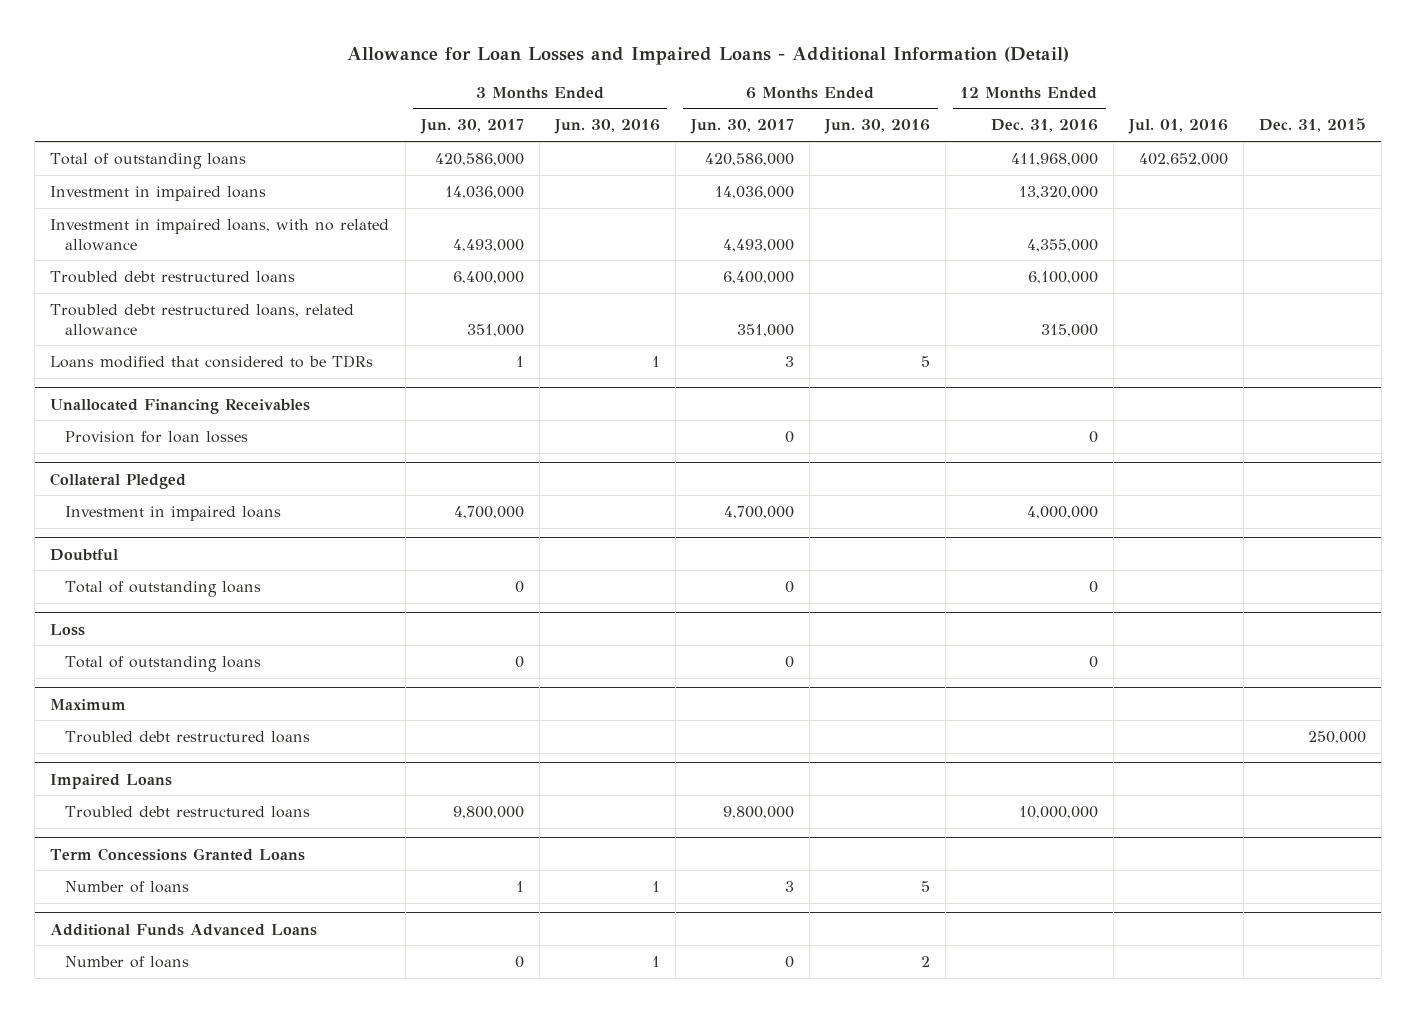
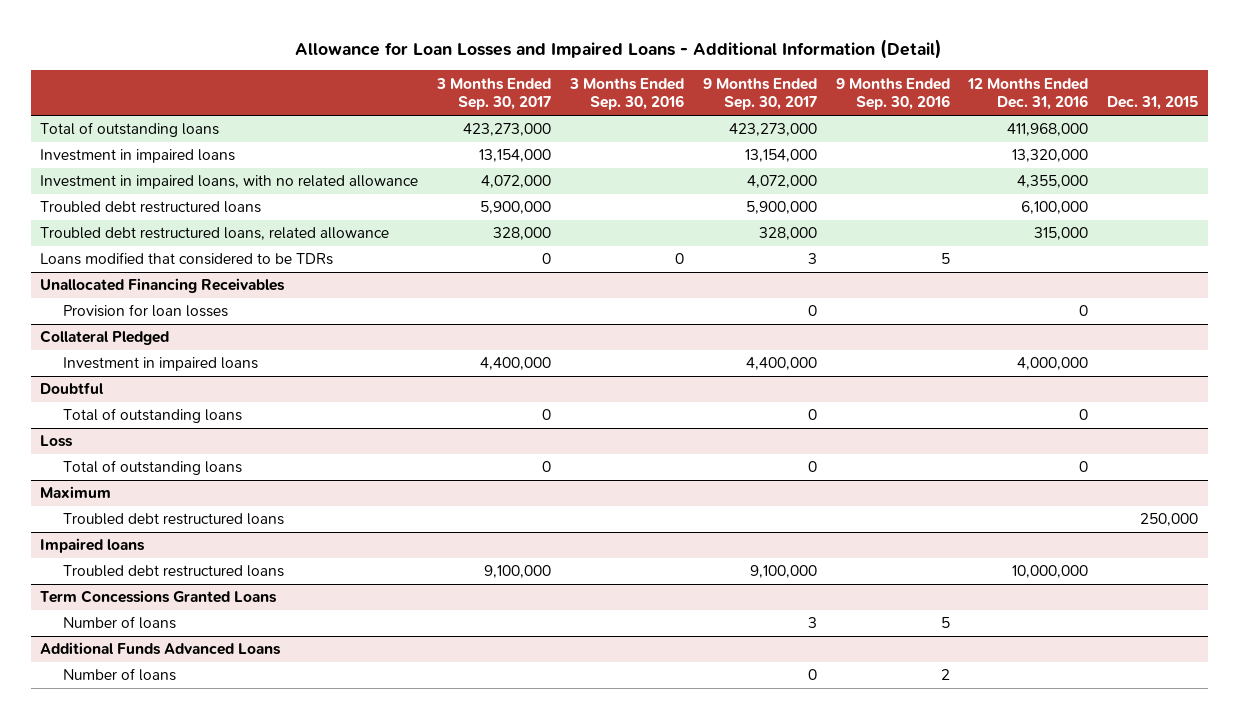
- | 3 Months Ended Jun. 30, 2017 | 3 Months Ended Jun. 30, 2016 | 6 Months Ended Jun. 30, 2017 | 6 Months Ended Jun. 30, 2016 | 12 Months Ended Dec. 31, 2016 | Jul. 01, 2016 | Dec. 31, 2015
+ | 3 Months Ended Sep. 30, 2017 | 3 Months Ended Sep. 30, 2016 | 9 Months Ended Sep. 30, 2017 | 9 Months Ended Sep. 30, 2016 | 12 Months Ended Dec. 31, 2016 | Dec. 31, 2015
- Impaired Loans
+ Impaired loans

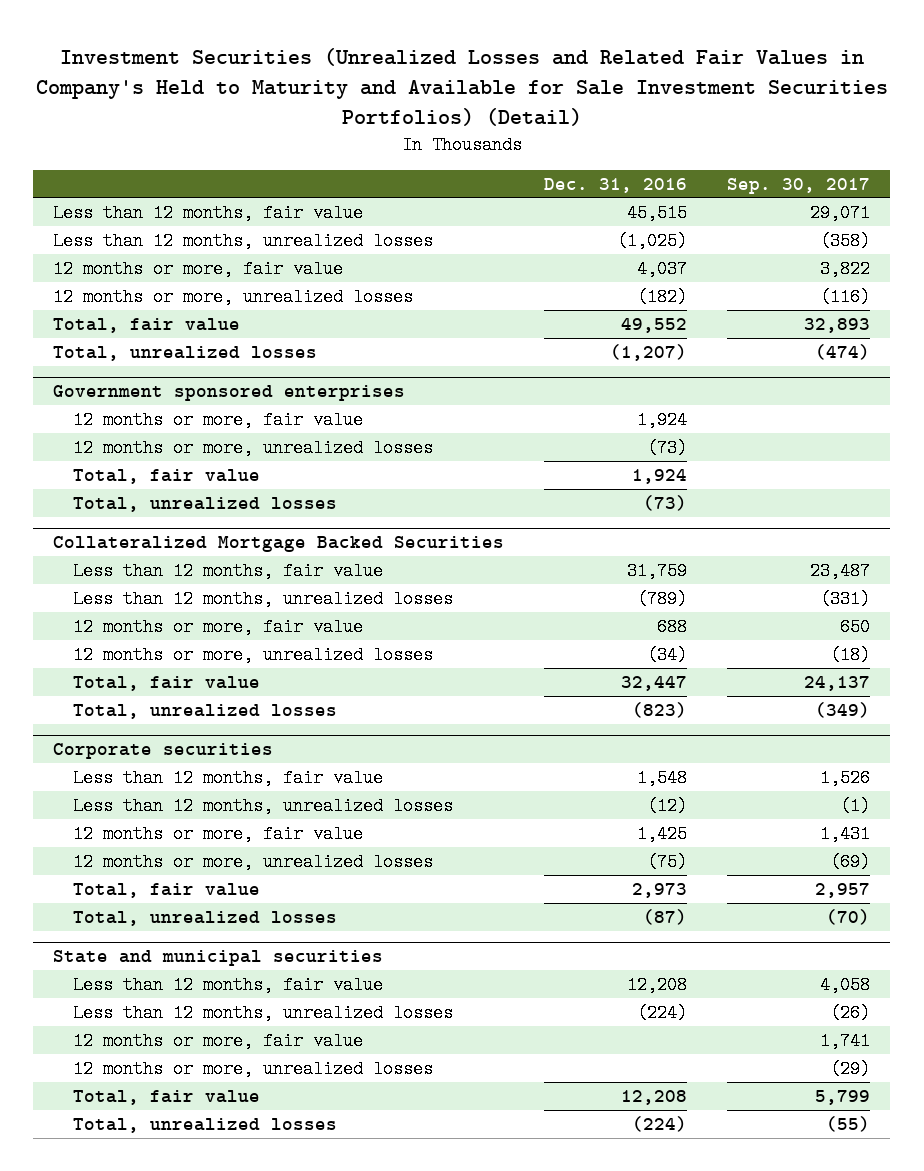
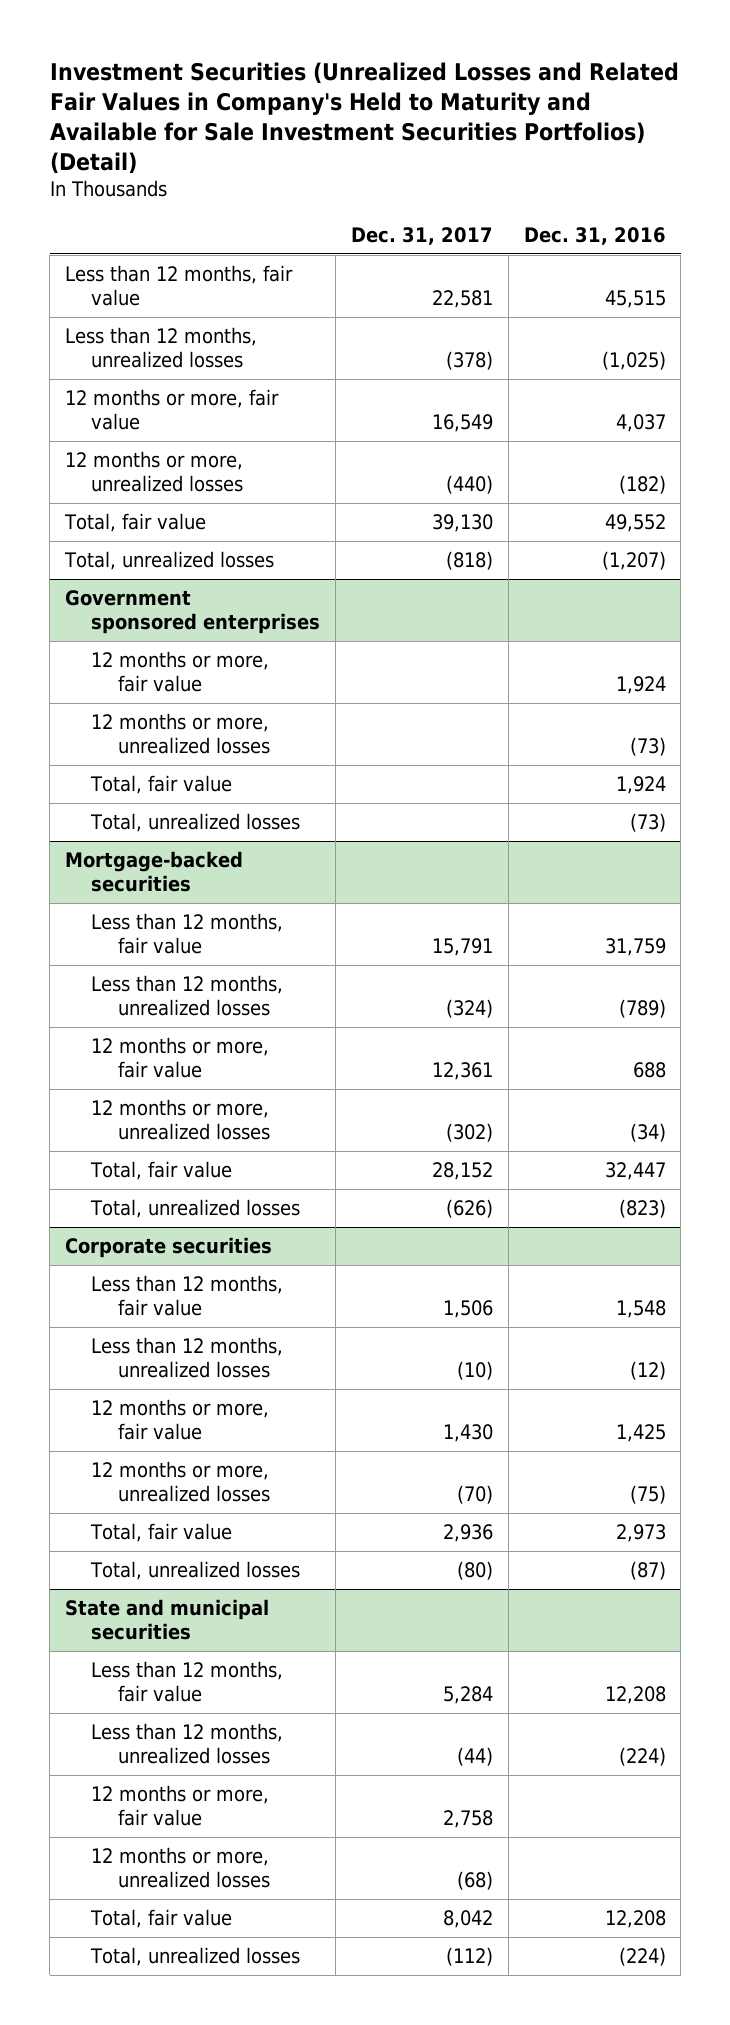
- | Dec. 31, 2016 | Sep. 30, 2017
+ | Dec. 31, 2017 | Dec. 31, 2016
- Collateralized Mortgage Backed Securities
+ Mortgage-backed securities

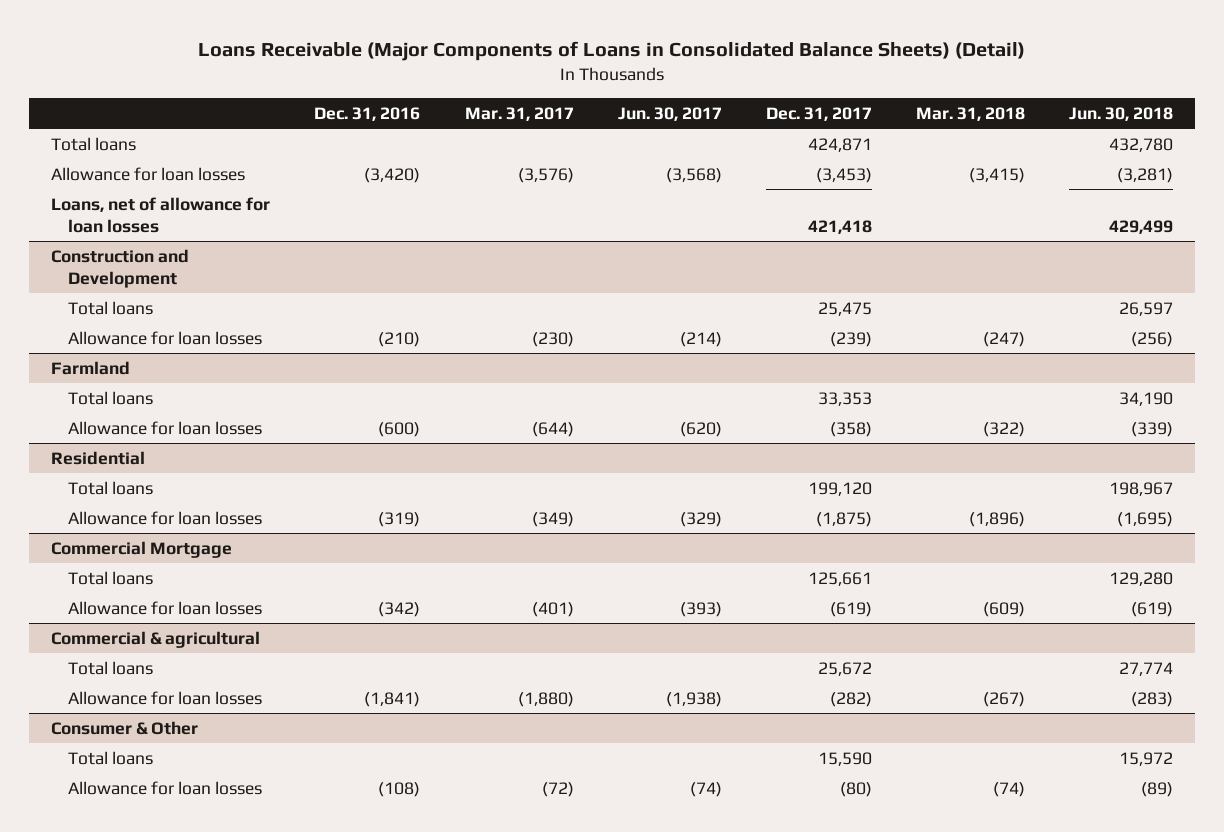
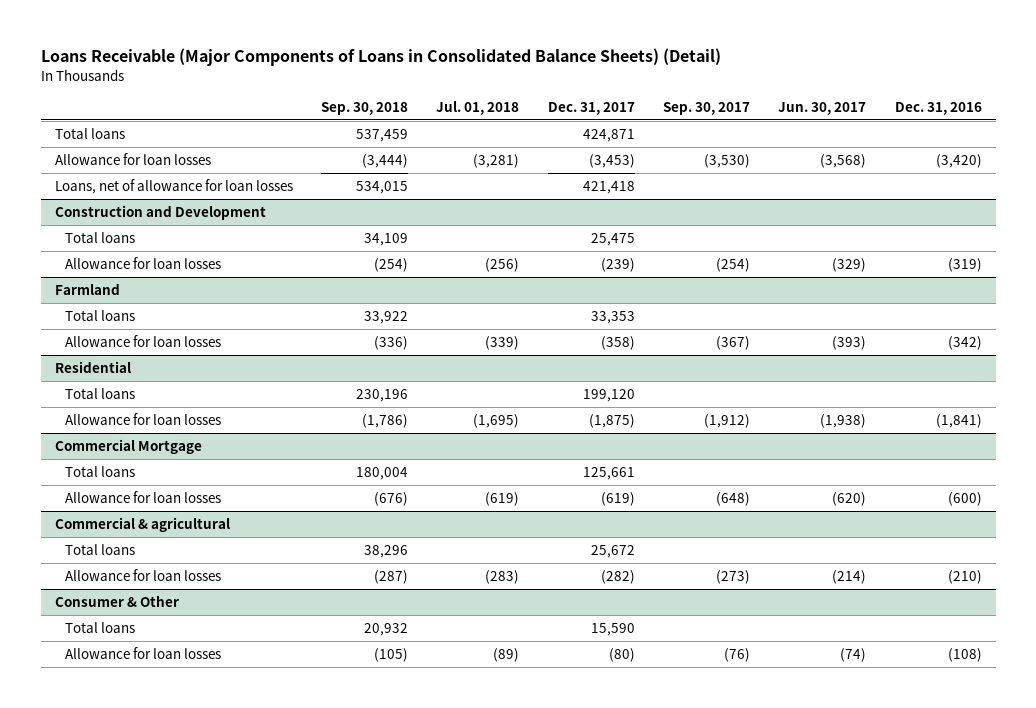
- | Dec. 31, 2016 | Mar. 31, 2017 | Jun. 30, 2017 | Dec. 31, 2017 | Mar. 31, 2018 | Jun. 30, 2018
+ | Sep. 30, 2018 | Jul. 01, 2018 | Dec. 31, 2017 | Sep. 30, 2017 | Jun. 30, 2017 | Dec. 31, 2016
@ Construction and Development
- Allowance for loan losses | (210) | (230) | (214) | (239) | (247) | (256)
+ Allowance for loan losses | (254) | (256) | (239) | (254) | (329) | (319)
@ Farmland
- Allowance for loan losses | (600) | (644) | (620) | (358) | (322) | (339)
+ Allowance for loan losses | (336) | (339) | (358) | (367) | (393) | (342)
@ Residential
- Allowance for loan losses | (319) | (349) | (329) | (1,875) | (1,896) | (1,695)
+ Allowance for loan losses | (1,786) | (1,695) | (1,875) | (1,912) | (1,938) | (1,841)
@ Commercial Mortgage
- Allowance for loan losses | (342) | (401) | (393) | (619) | (609) | (619)
+ Allowance for loan losses | (676) | (619) | (619) | (648) | (620) | (600)
@ Commercial & agricultural
- Allowance for loan losses | (1,841) | (1,880) | (1,938) | (282) | (267) | (283)
+ Allowance for loan losses | (287) | (283) | (282) | (273) | (214) | (210)

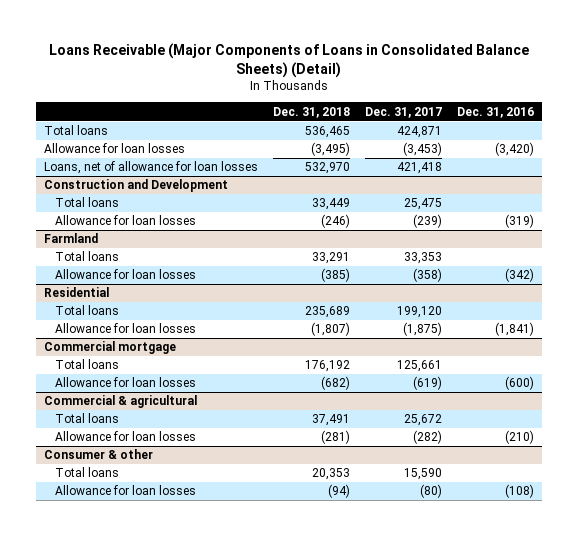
- | Sep. 30, 2018 | Jul. 01, 2018 | Dec. 31, 2017 | Sep. 30, 2017 | Jun. 30, 2017 | Dec. 31, 2016
+ | Dec. 31, 2018 | Dec. 31, 2017 | Dec. 31, 2016
- Commercial Mortgage
+ Commercial mortgage
- Consumer & Other
+ Consumer & other

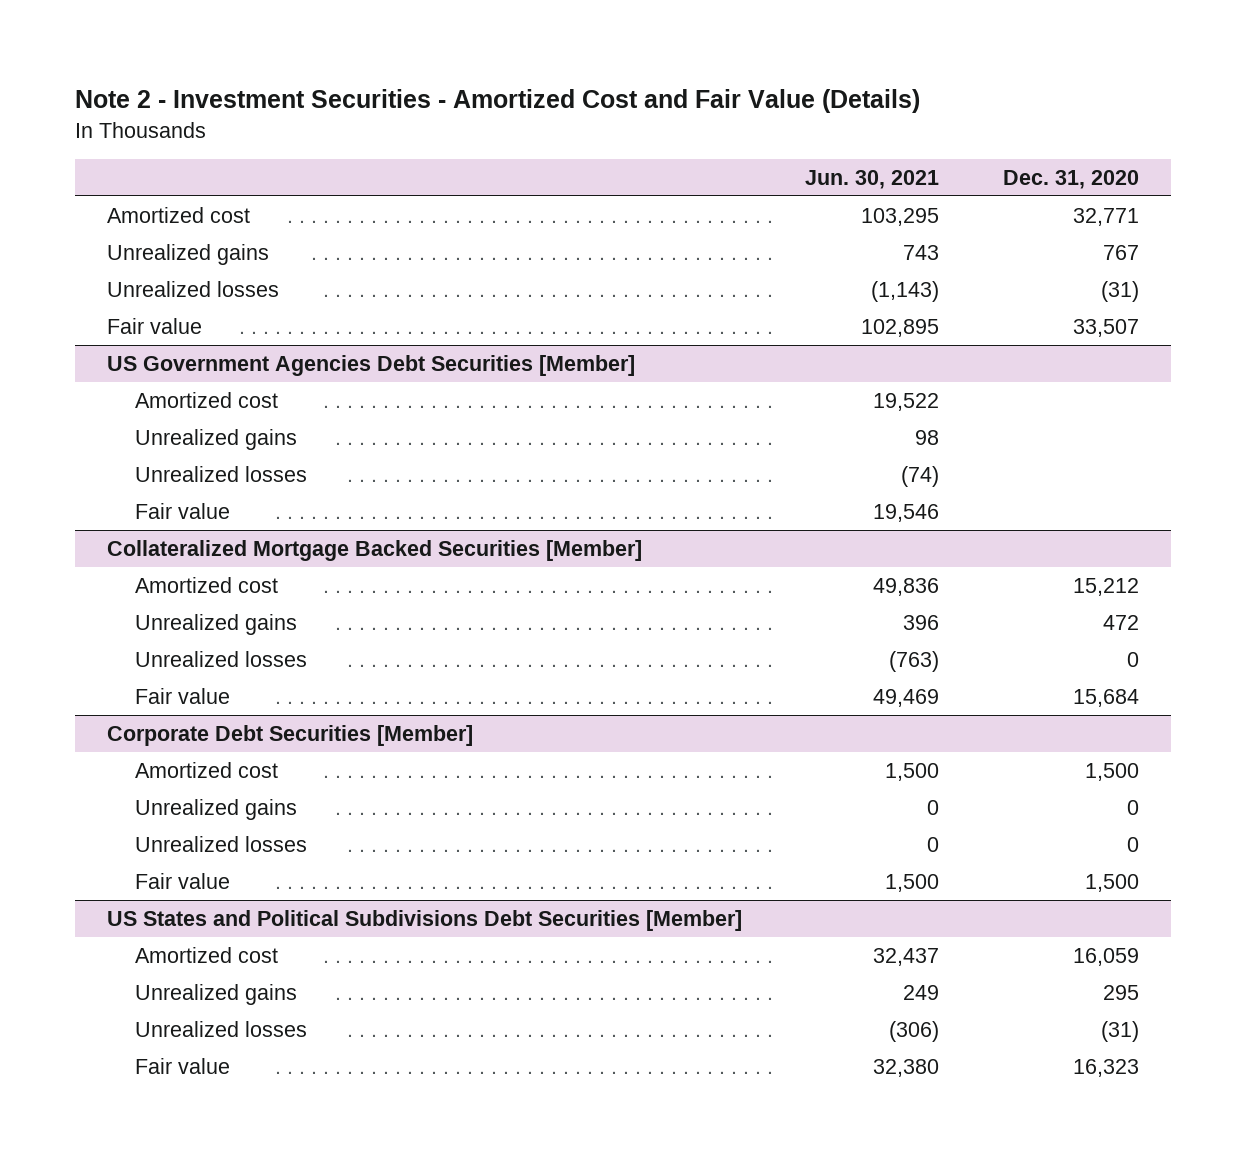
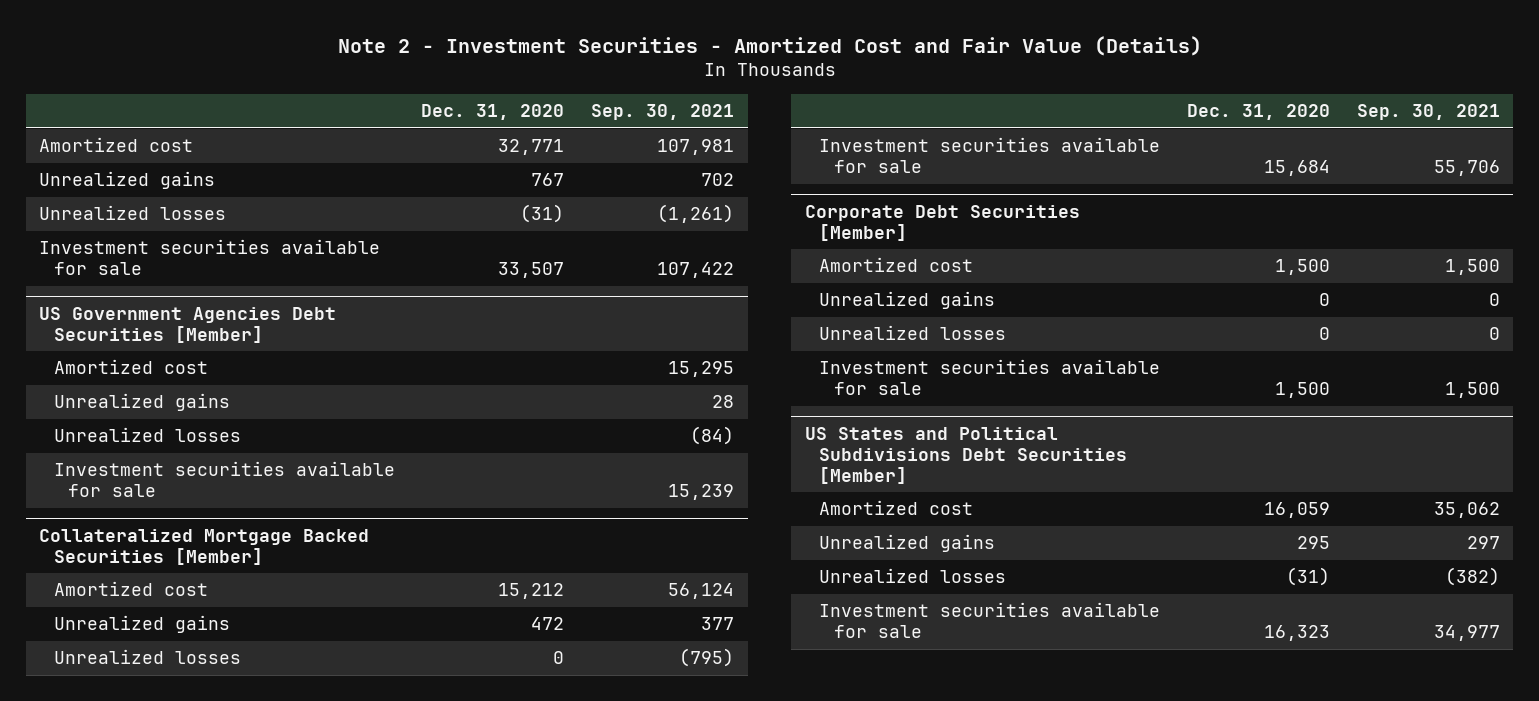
- | Jun. 30, 2021 | Dec. 31, 2020
+ | Dec. 31, 2020 | Sep. 30, 2021
- Fair value | 102,895 | 33,507
+ Investment securities available for sale | 33,507 | 107,422
@ US Government Agencies Debt Securities [Member]
- Fair value | 19,546 |
+ Investment securities available for sale | | 15,239
@ Collateralized Mortgage Backed Securities [Member]
- Fair value | 49,469 | 15,684
+ Investment securities available for sale | 15,684 | 55,706
@ Corporate Debt Securities [Member]
- Fair value | 1,500 | 1,500
+ Investment securities available for sale | 1,500 | 1,500
@ US States and Political Subdivisions Debt Securities [Member]
- Fair value | 32,380 | 16,323
+ Investment securities available for sale | 16,323 | 34,977

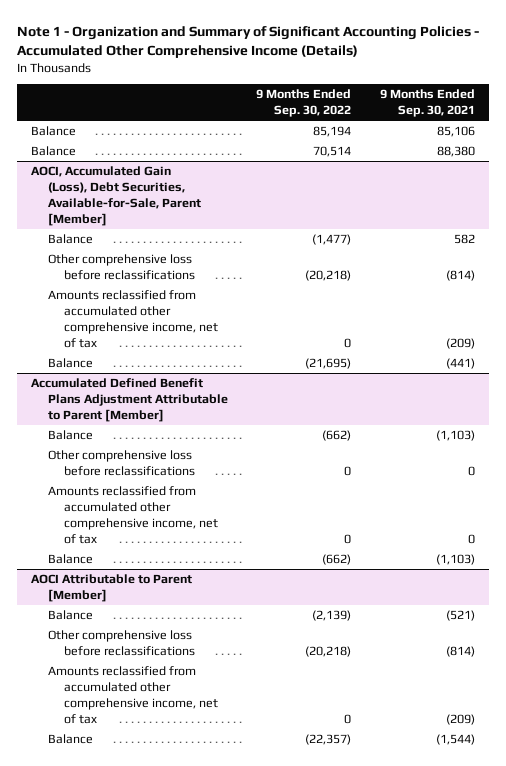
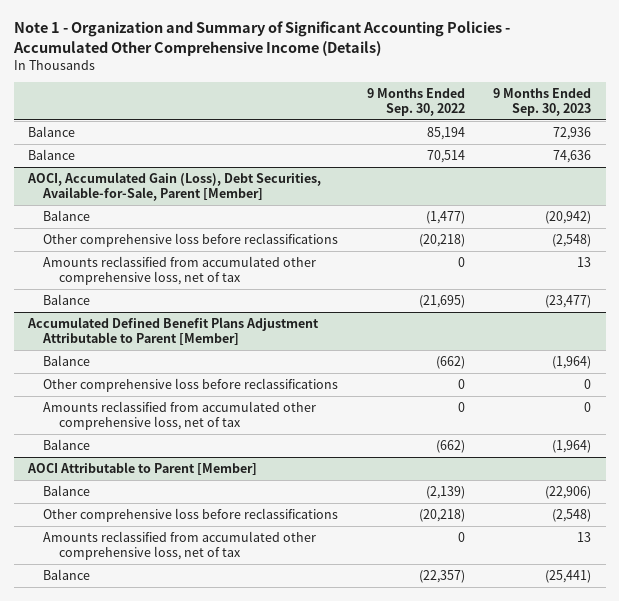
- | 9 Months Ended Sep. 30, 2022 | 9 Months Ended Sep. 30, 2021
+ | 9 Months Ended Sep. 30, 2022 | 9 Months Ended Sep. 30, 2023
@ AOCI, Accumulated Gain (Loss), Debt Securities, Available-for-Sale, Parent [Member]
- Amounts reclassified from accumulated other comprehensive income, net of tax | 0 | (209)
+ Amounts reclassified from accumulated other comprehensive loss, net of tax | 0 | 13
@ Accumulated Defined Benefit Plans Adjustment Attributable to Parent [Member]
- Amounts reclassified from accumulated other comprehensive income, net of tax | 0 | 0
+ Amounts reclassified from accumulated other comprehensive loss, net of tax | 0 | 0
@ AOCI Attributable to Parent [Member]
- Amounts reclassified from accumulated other comprehensive income, net of tax | 0 | (209)
+ Amounts reclassified from accumulated other comprehensive loss, net of tax | 0 | 13

